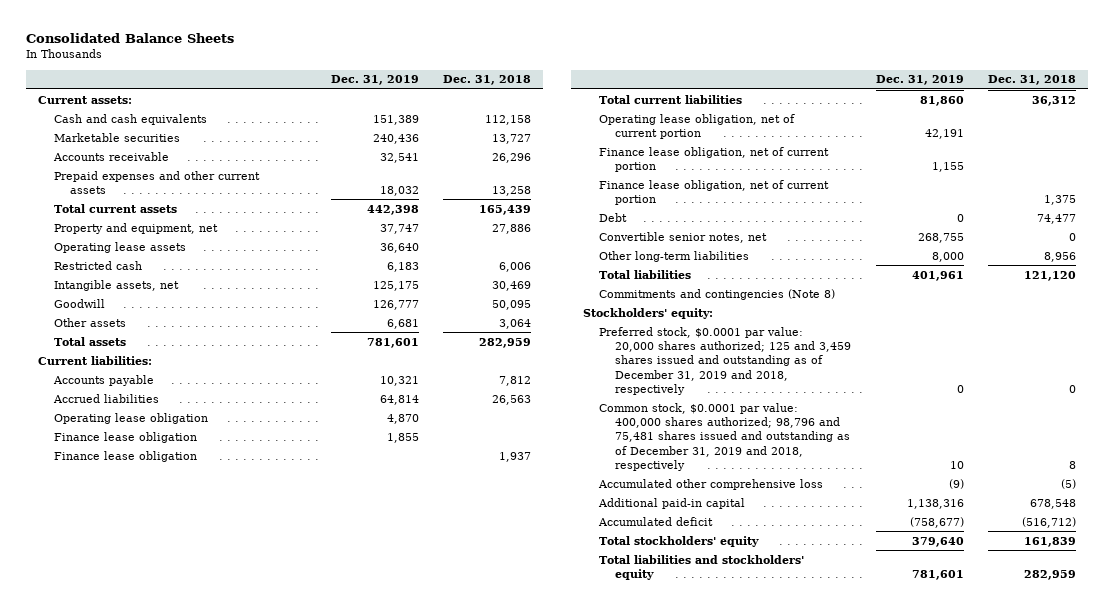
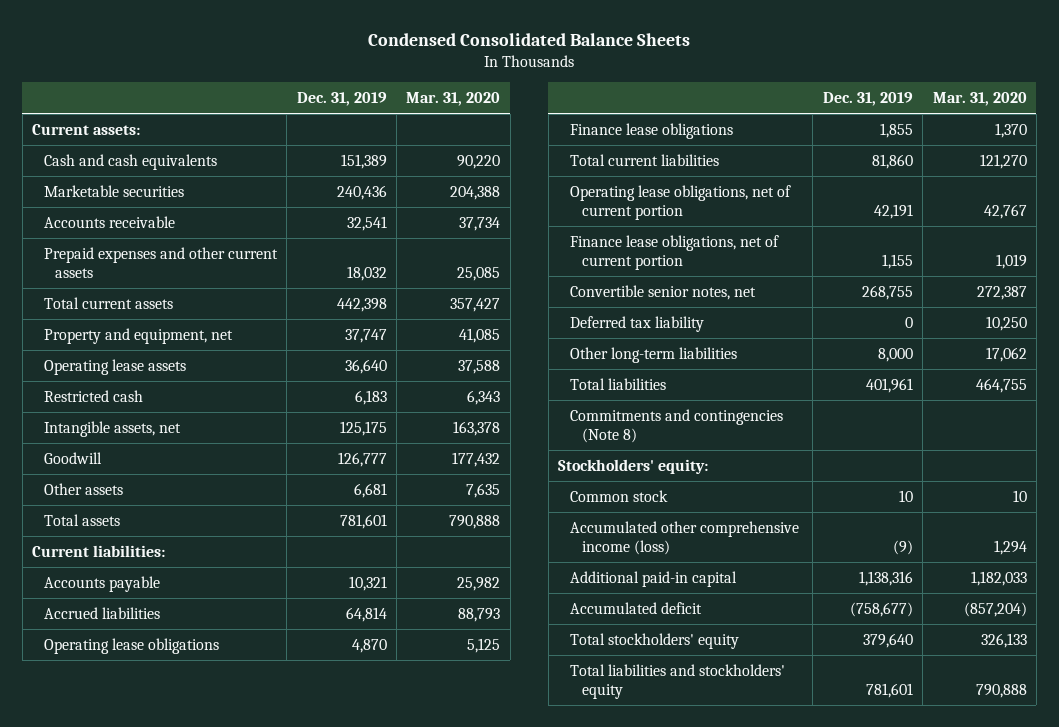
- Consolidated Balance Sheets
+ Condensed Consolidated Balance Sheets
- | Dec. 31, 2019 | Dec. 31, 2018
+ | Dec. 31, 2019 | Mar. 31, 2020
- Operating lease obligation | 4,870 |
- Finance lease obligation | 1,855 |
- Finance lease obligation | | 1,937
+ Operating lease obligations | 4,870 | 5,125
+ Finance lease obligations | 1,855 | 1,370
- Operating lease obligation, net of current portion | 42,191 |
- Finance lease obligation, net of current portion | 1,155 |
- Finance lease obligation, net of current portion | | 1,375
- Debt | 0 | 74,477
+ Operating lease obligations, net of current portion | 42,191 | 42,767
+ Finance lease obligations, net of current portion | 1,155 | 1,019
+ Deferred tax liability | 0 | 10,250
- Preferred stock, $0.0001 par value: 20,000 shares authorized; 125 and 3,459 shares issued and outstanding as of December 31, 2019 and 2018, respectively | 0 | 0
- Common stock, $0.0001 par value: 400,000 shares authorized; 98,796 and 75,481 shares issued and outstanding as of December 31, 2019 and 2018, respectively | 10 | 8
- Accumulated other comprehensive loss | (9) | (5)
+ Common stock | 10 | 10
+ Accumulated other comprehensive income (loss) | (9) | 1,294

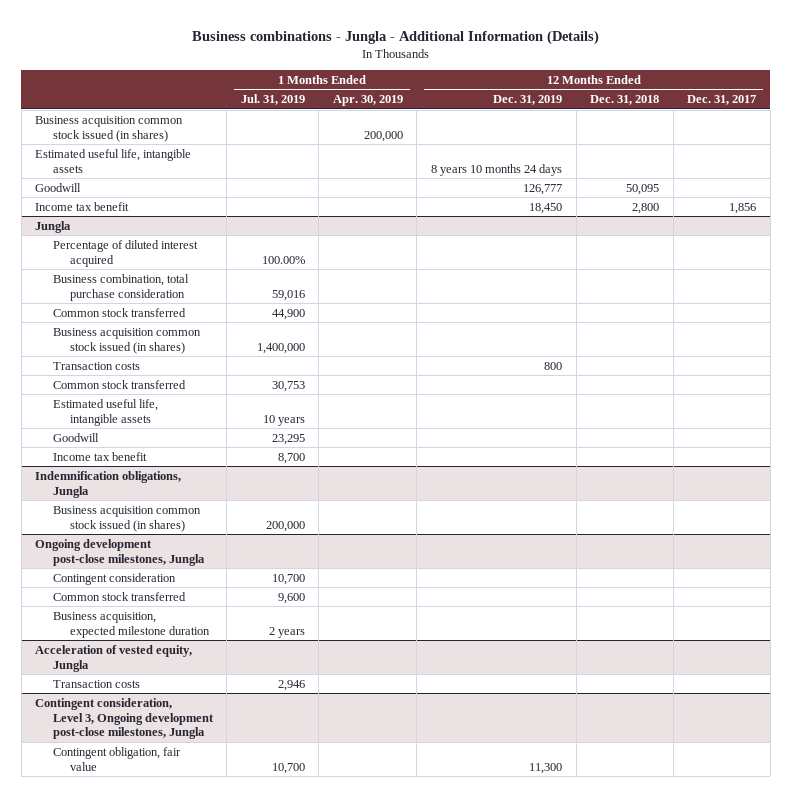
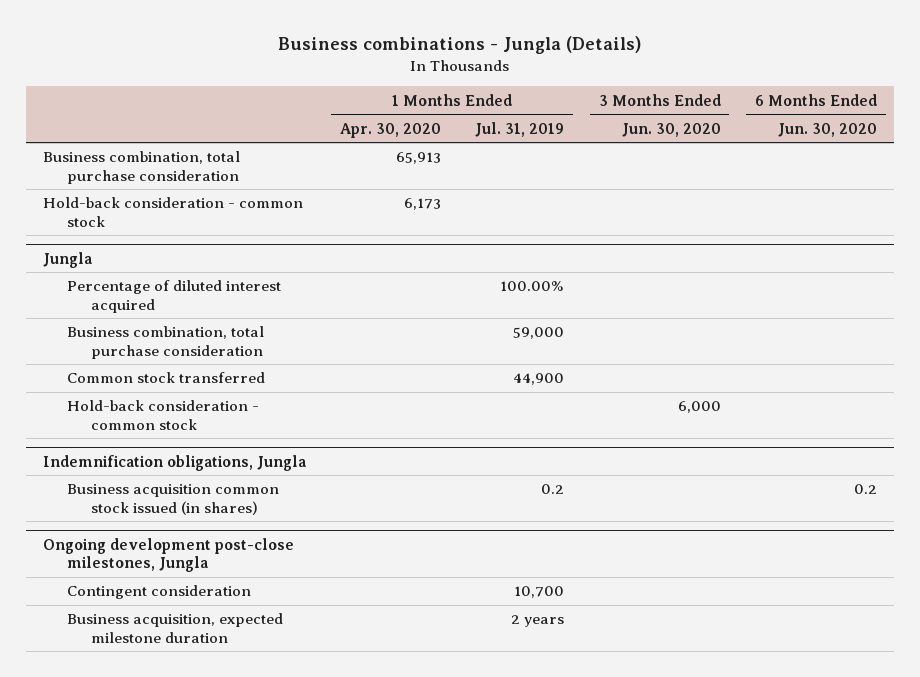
- Business combinations - Jungla - Additional Information (Details)
+ Business combinations - Jungla (Details)
- | 1 Months Ended Jul. 31, 2019 | 1 Months Ended Apr. 30, 2019 | 12 Months Ended Dec. 31, 2019 | 12 Months Ended Dec. 31, 2018 | 12 Months Ended Dec. 31, 2017
+ | 1 Months Ended Apr. 30, 2020 | 1 Months Ended Jul. 31, 2019 | 3 Months Ended Jun. 30, 2020 | 6 Months Ended Jun. 30, 2020
- Business acquisition common stock issued (in shares) | | 200,000 | | |
- Estimated useful life, intangible assets | | | 8 years 10 months 24 days | |
- Goodwill | | | 126,777 | 50,095 |
- Income tax benefit | | | 18,450 | 2,800 | 1,856
+ Business combination, total purchase consideration | 65,913 | | |
+ Hold-back consideration - common stock | 6,173 | | |
@ Jungla
- Business combination, total purchase consideration | 59,016 | | | |
+ Business combination, total purchase consideration | | 59,000 | |
- Business acquisition common stock issued (in shares) | 1,400,000 | | | |
- Transaction costs | | | 800 | |
- Common stock transferred | 30,753 | | | |
- Estimated useful life, intangible assets | 10 years | | | |
- Goodwill | 23,295 | | | |
- Income tax benefit | 8,700 | | | |
+ Hold-back consideration - common stock | | | 6,000 |
@ Indemnification obligations, Jungla
- Business acquisition common stock issued (in shares) | 200,000 | | | |
+ Business acquisition common stock issued (in shares) | | 0.2 | | 0.2
@ Ongoing development post-close milestones, Jungla
- Common stock transferred | 9,600 | | | |
- Acceleration of vested equity, Jungla
- Transaction costs | 2,946 | | | |
- Contingent consideration, Level 3, Ongoing development post-close milestones, Jungla
- Contingent obligation, fair value | 10,700 | | 11,300 | |

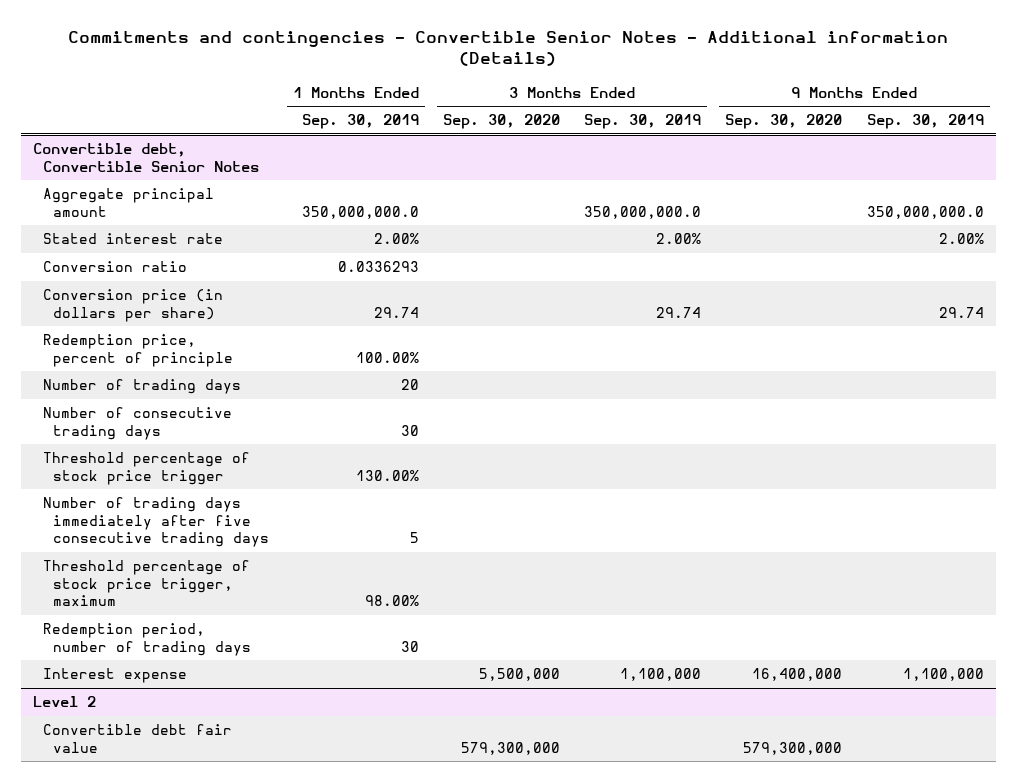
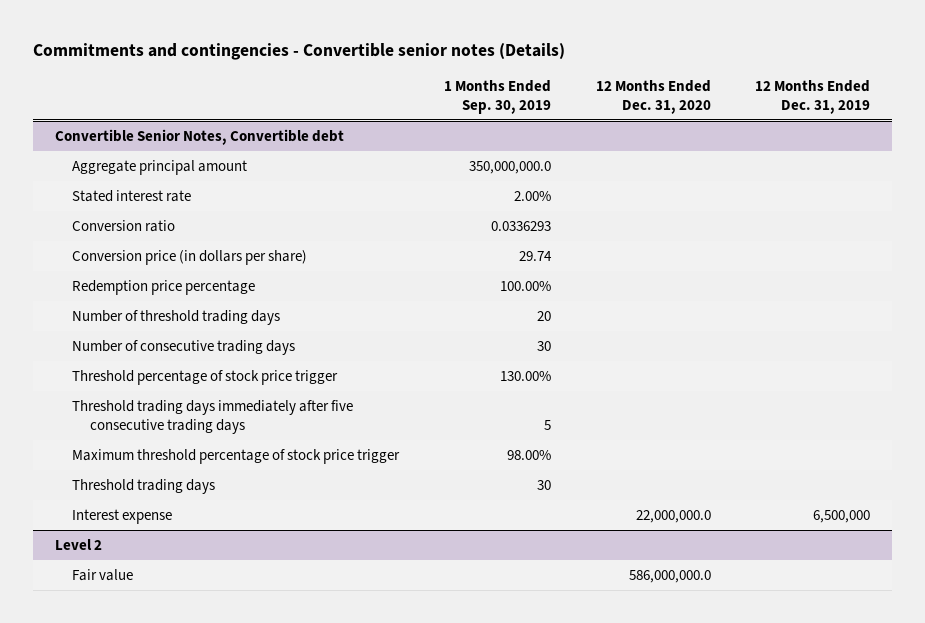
- Commitments and contingencies - Convertible Senior Notes - Additional information (Details)
+ Commitments and contingencies - Convertible senior notes (Details)
- | 1 Months Ended Sep. 30, 2019 | 3 Months Ended Sep. 30, 2020 | 3 Months Ended Sep. 30, 2019 | 9 Months Ended Sep. 30, 2020 | 9 Months Ended Sep. 30, 2019
+ | 1 Months Ended Sep. 30, 2019 | 12 Months Ended Dec. 31, 2020 | 12 Months Ended Dec. 31, 2019
- Convertible debt, Convertible Senior Notes
+ Convertible Senior Notes, Convertible debt
- Redemption price, percent of principle | 100.00% | | | |
- Number of trading days | 20 | | | |
+ Redemption price percentage | 100.00% | |
+ Number of threshold trading days | 20 | |
- Number of trading days immediately after five consecutive trading days | 5 | | | |
- Threshold percentage of stock price trigger, maximum | 98.00% | | | |
- Redemption period, number of trading days | 30 | | | |
+ Threshold trading days immediately after five consecutive trading days | 5 | |
+ Maximum threshold percentage of stock price trigger | 98.00% | |
+ Threshold trading days | 30 | |
@ Level 2
- Convertible debt fair value | | 579,300,000 | | 579,300,000 |
+ Fair value | | 586,000,000.0 |

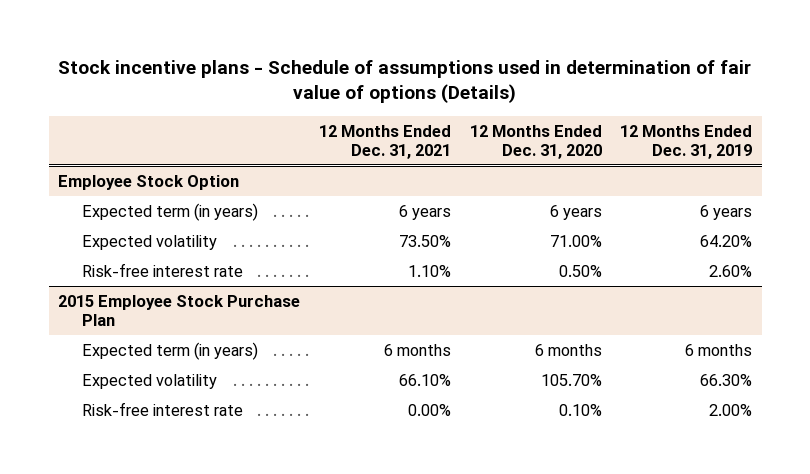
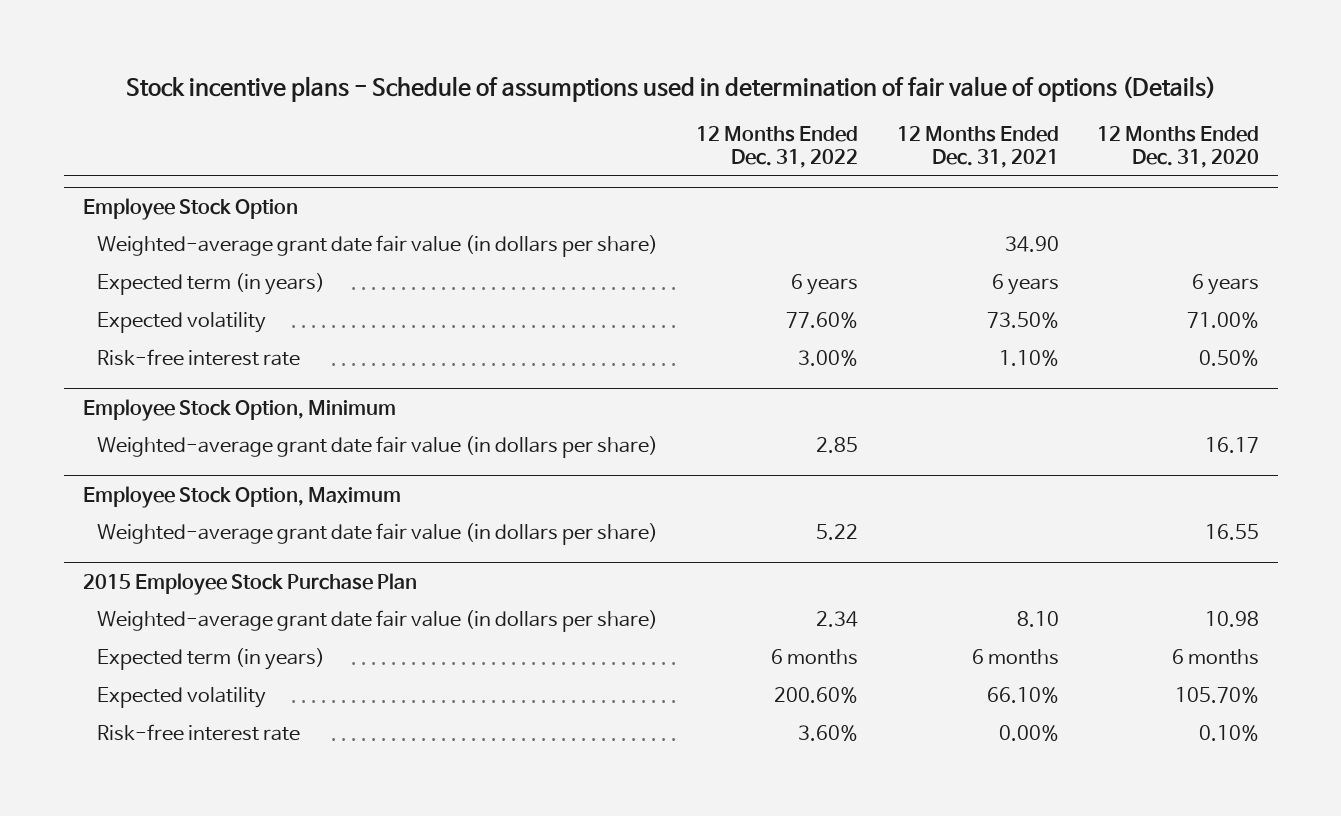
- | 12 Months Ended Dec. 31, 2021 | 12 Months Ended Dec. 31, 2020 | 12 Months Ended Dec. 31, 2019
+ | 12 Months Ended Dec. 31, 2022 | 12 Months Ended Dec. 31, 2021 | 12 Months Ended Dec. 31, 2020
@ Employee Stock Option
+ Weighted-average grant date fair value (in dollars per share) | | 34.90 |
+ Employee Stock Option, Minimum
+ Weighted-average grant date fair value (in dollars per share) | 2.85 | | 16.17
+ Employee Stock Option, Maximum
+ Weighted-average grant date fair value (in dollars per share) | 5.22 | | 16.55
@ 2015 Employee Stock Purchase Plan
+ Weighted-average grant date fair value (in dollars per share) | 2.34 | 8.10 | 10.98

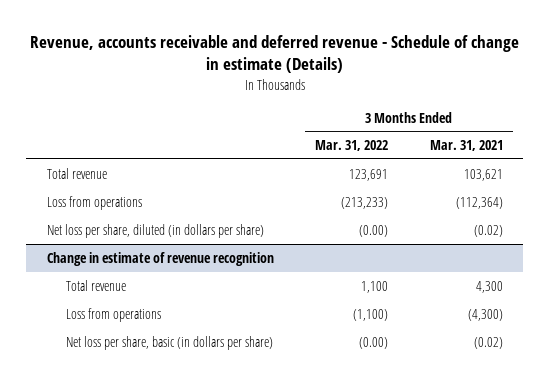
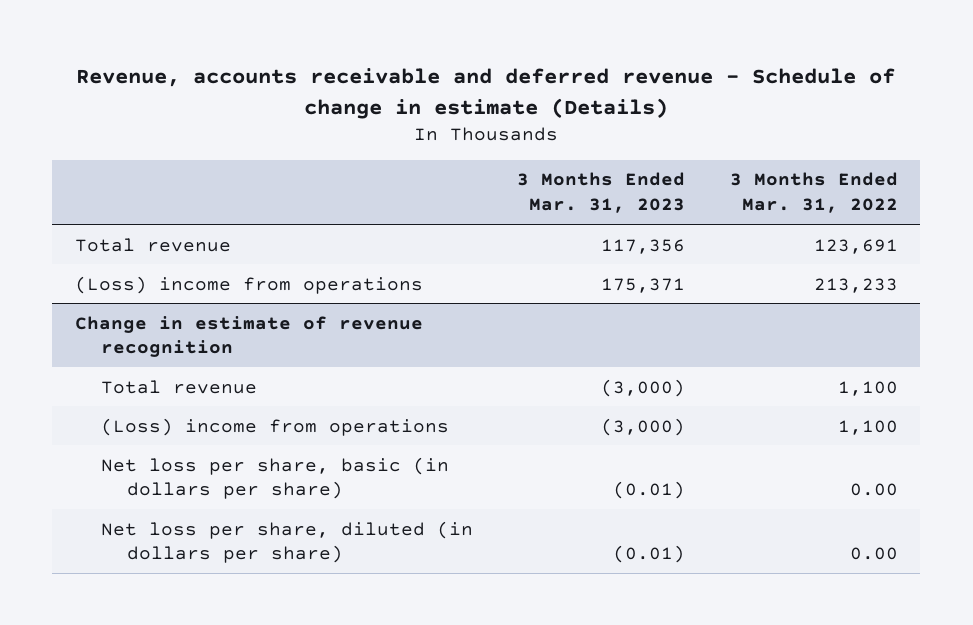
- | 3 Months Ended Mar. 31, 2022 | 3 Months Ended Mar. 31, 2021
+ | 3 Months Ended Mar. 31, 2023 | 3 Months Ended Mar. 31, 2022
- Loss from operations | (213,233) | (112,364)
- Net loss per share, diluted (in dollars per share) | (0.00) | (0.02)
+ (Loss) income from operations | 175,371 | 213,233
@ Change in estimate of revenue recognition
- Loss from operations | (1,100) | (4,300)
- Net loss per share, basic (in dollars per share) | (0.00) | (0.02)
+ (Loss) income from operations | (3,000) | 1,100
+ Net loss per share, basic (in dollars per share) | (0.01) | 0.00
+ Net loss per share, diluted (in dollars per share) | (0.01) | 0.00

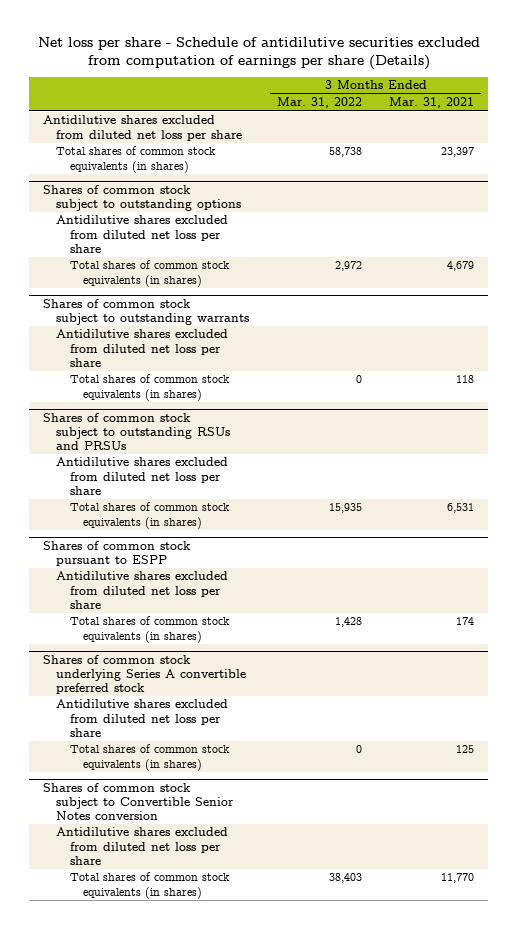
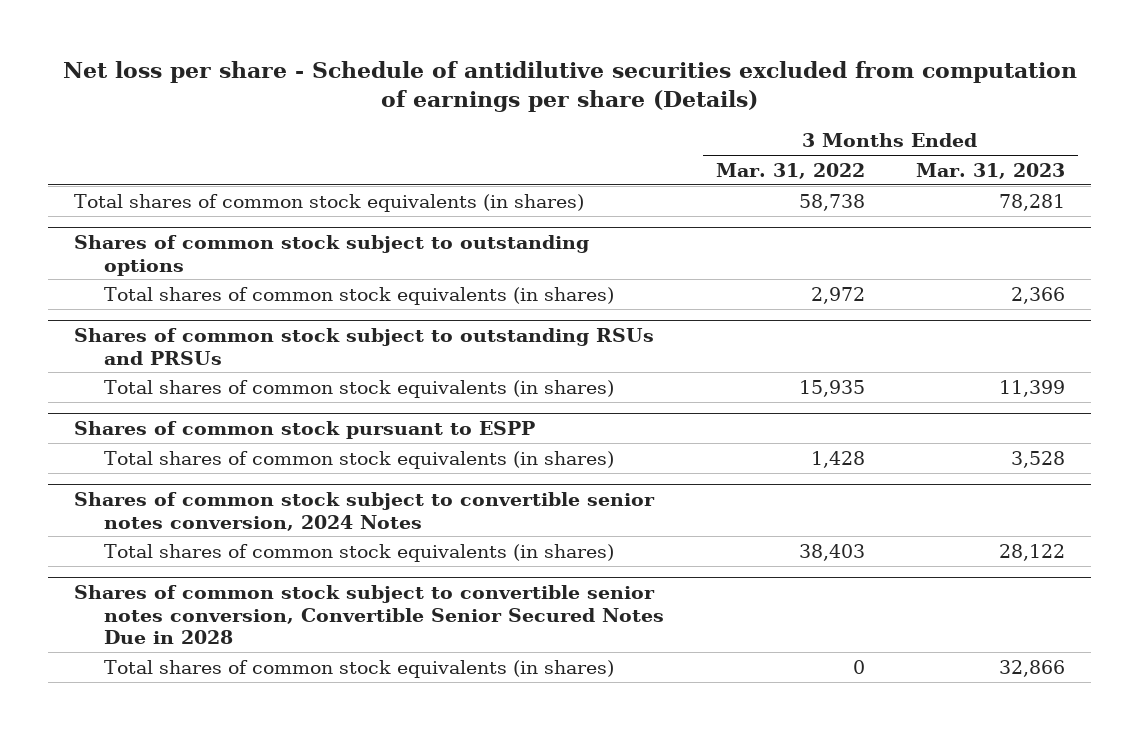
- | 3 Months Ended Mar. 31, 2022 | 3 Months Ended Mar. 31, 2021
+ | 3 Months Ended Mar. 31, 2022 | 3 Months Ended Mar. 31, 2023
- Antidilutive shares excluded from diluted net loss per share
@ Shares of common stock subject to outstanding options
- Antidilutive shares excluded from diluted net loss per share
- Shares of common stock subject to outstanding warrants
- Antidilutive shares excluded from diluted net loss per share
- Total shares of common stock equivalents (in shares) | 0 | 118
@ Shares of common stock subject to outstanding RSUs and PRSUs
- Antidilutive shares excluded from diluted net loss per share
@ Shares of common stock pursuant to ESPP
- Antidilutive shares excluded from diluted net loss per share
- Shares of common stock underlying Series A convertible preferred stock
- Antidilutive shares excluded from diluted net loss per share
- Total shares of common stock equivalents (in shares) | 0 | 125
- Shares of common stock subject to Convertible Senior Notes conversion
- Antidilutive shares excluded from diluted net loss per share
+ Shares of common stock subject to convertible senior notes conversion, 2024 Notes
+ Shares of common stock subject to convertible senior notes conversion, Convertible Senior Secured Notes Due in 2028
+ Total shares of common stock equivalents (in shares) | 0 | 32,866

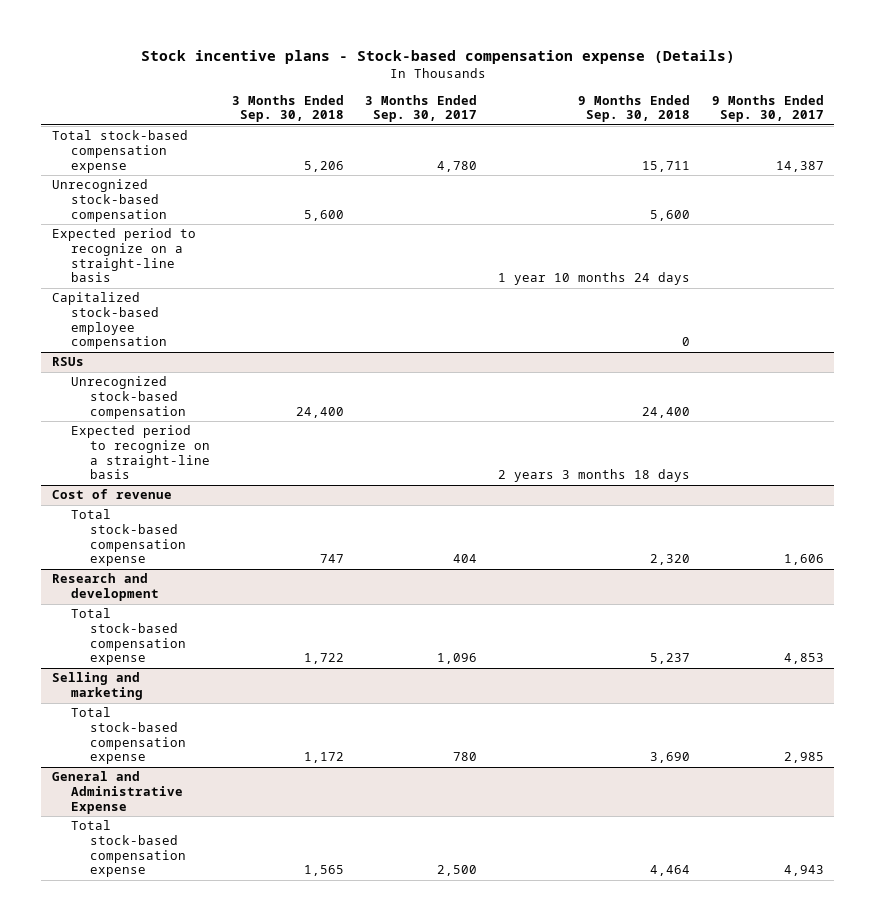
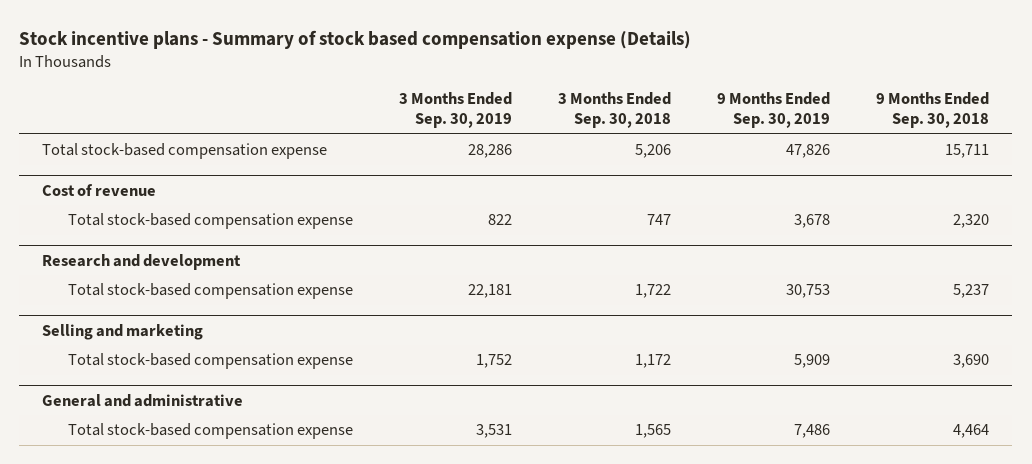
- Stock incentive plans - Stock-based compensation expense (Details)
+ Stock incentive plans - Summary of stock based compensation expense (Details)
- | 3 Months Ended Sep. 30, 2018 | 3 Months Ended Sep. 30, 2017 | 9 Months Ended Sep. 30, 2018 | 9 Months Ended Sep. 30, 2017
+ | 3 Months Ended Sep. 30, 2019 | 3 Months Ended Sep. 30, 2018 | 9 Months Ended Sep. 30, 2019 | 9 Months Ended Sep. 30, 2018
- Unrecognized stock-based compensation | 5,600 | | 5,600 |
- Expected period to recognize on a straight-line basis | | | 1 year 10 months 24 days |
- Capitalized stock-based employee compensation | | | 0 |
- RSUs
- Unrecognized stock-based compensation | 24,400 | | 24,400 |
- Expected period to recognize on a straight-line basis | | | 2 years 3 months 18 days |
- General and Administrative Expense
+ General and administrative

